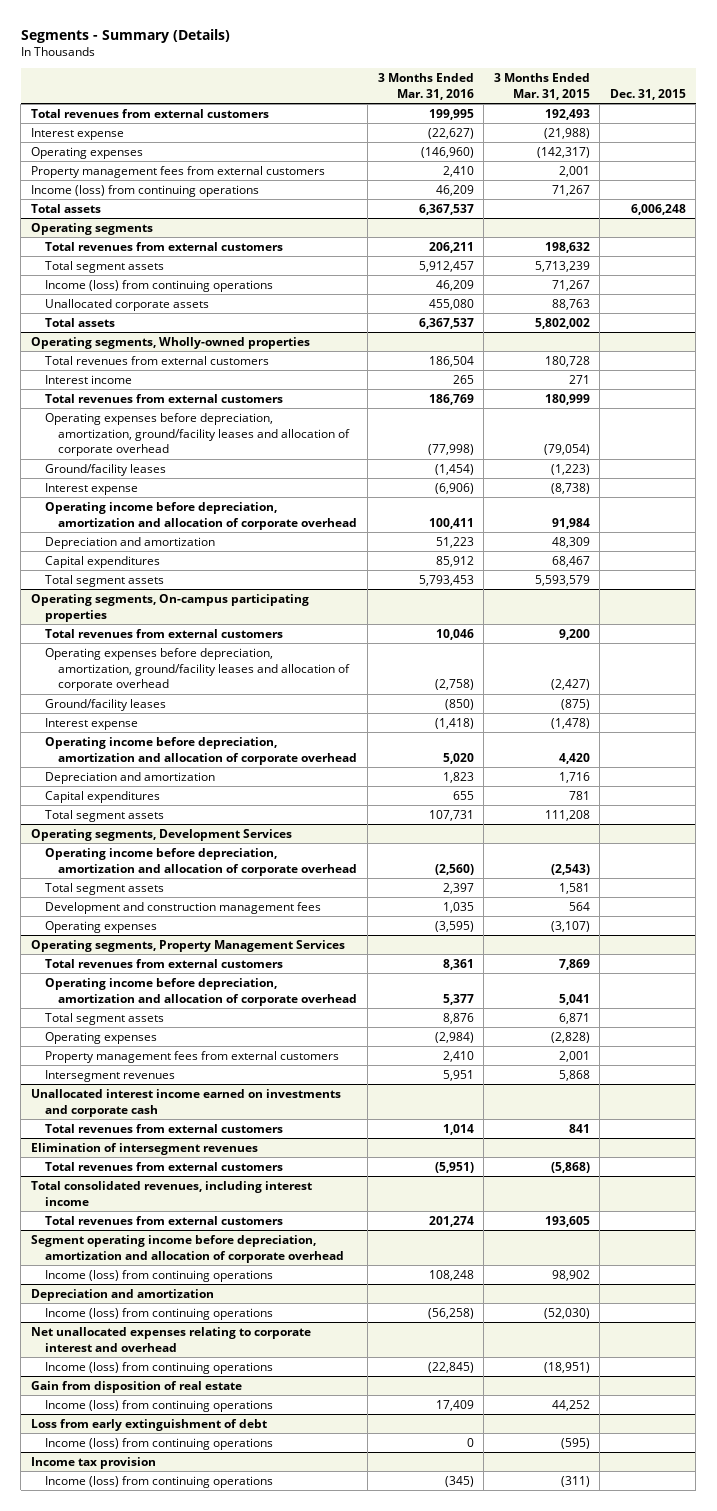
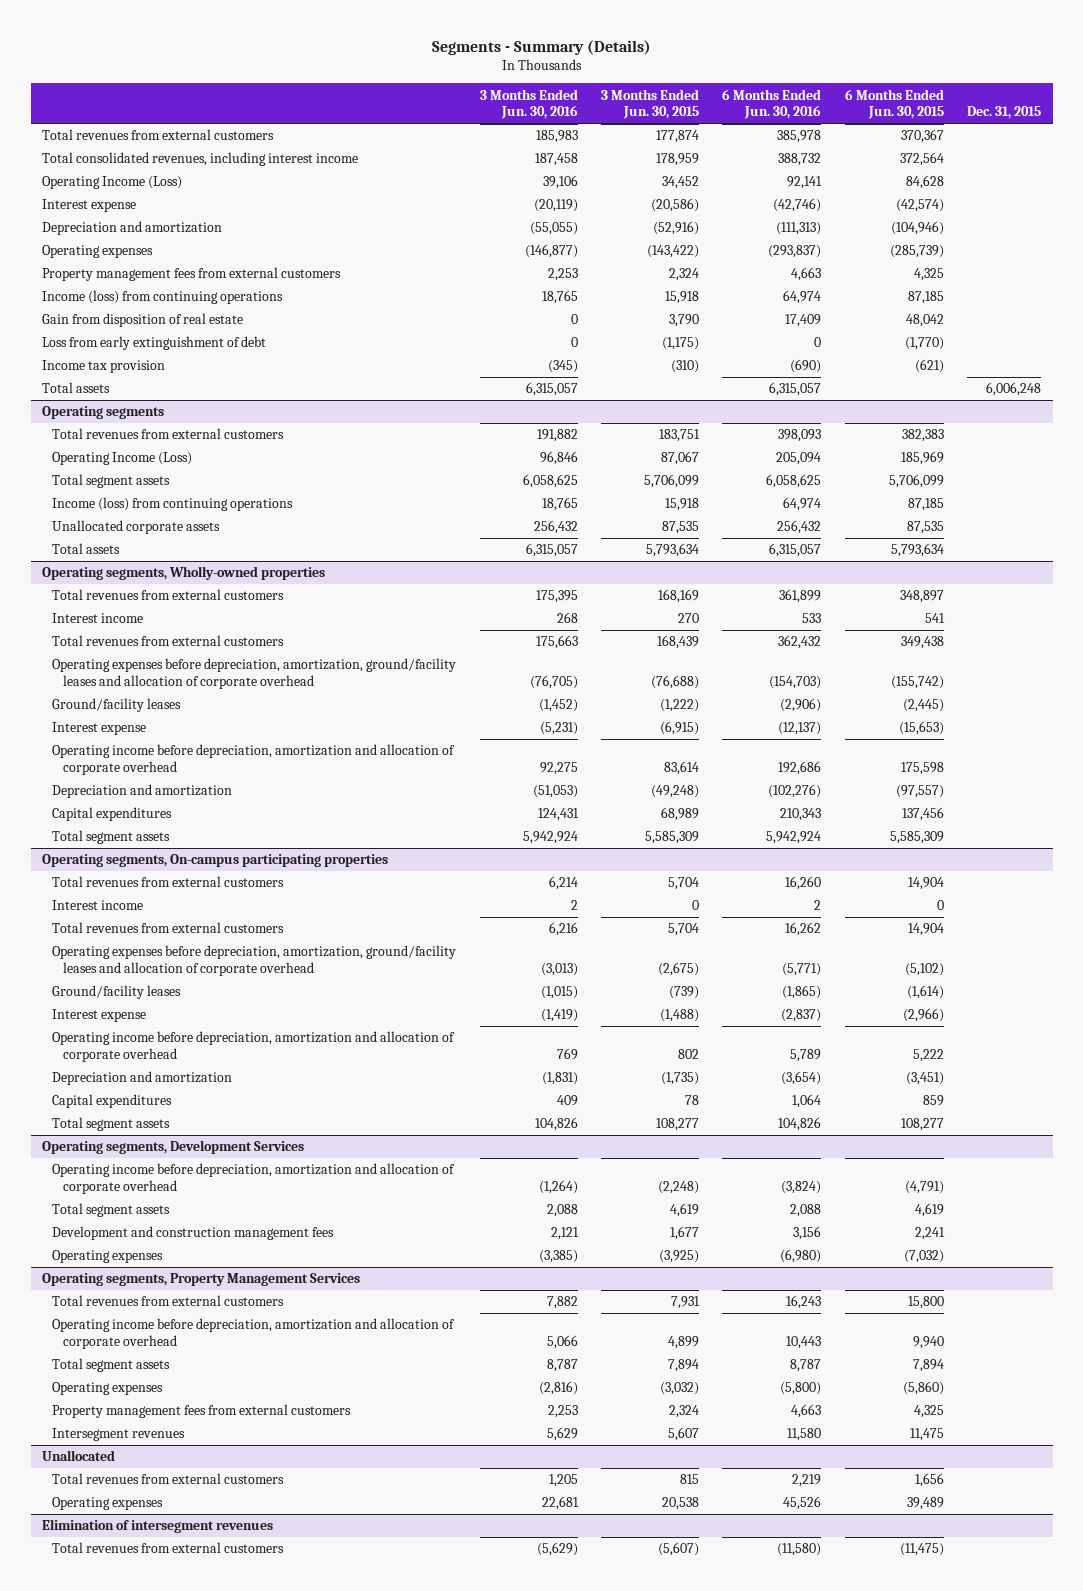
- | 3 Months Ended Mar. 31, 2016 | 3 Months Ended Mar. 31, 2015 | Dec. 31, 2015
+ | 3 Months Ended Jun. 30, 2016 | 3 Months Ended Jun. 30, 2015 | 6 Months Ended Jun. 30, 2016 | 6 Months Ended Jun. 30, 2015 | Dec. 31, 2015
+ Total consolidated revenues, including interest income | 187,458 | 178,959 | 388,732 | 372,564 |
+ Operating Income (Loss) | 39,106 | 34,452 | 92,141 | 84,628 |
+ Depreciation and amortization | (55,055) | (52,916) | (111,313) | (104,946) |
+ Gain from disposition of real estate | 0 | 3,790 | 17,409 | 48,042 |
+ Loss from early extinguishment of debt | 0 | (1,175) | 0 | (1,770) |
+ Income tax provision | (345) | (310) | (690) | (621) |
@ Operating segments
+ Operating Income (Loss) | 96,846 | 87,067 | 205,094 | 185,969 |
@ Operating segments, On-campus participating properties
+ Interest income | 2 | 0 | 2 | 0 |
+ Total revenues from external customers | 6,216 | 5,704 | 16,262 | 14,904 |
- Unallocated interest income earned on investments and corporate cash
+ Unallocated
+ Operating expenses | 22,681 | 20,538 | 45,526 | 39,489 |
- Total consolidated revenues, including interest income
- Total revenues from external customers | 201,274 | 193,605 |
- Segment operating income before depreciation, amortization and allocation of corporate overhead
- Income (loss) from continuing operations | 108,248 | 98,902 |
- Depreciation and amortization
- Income (loss) from continuing operations | (56,258) | (52,030) |
- Net unallocated expenses relating to corporate interest and overhead
- Income (loss) from continuing operations | (22,845) | (18,951) |
- Gain from disposition of real estate
- Income (loss) from continuing operations | 17,409 | 44,252 |
- Loss from early extinguishment of debt
- Income (loss) from continuing operations | 0 | (595) |
- Income tax provision
- Income (loss) from continuing operations | (345) | (311) |

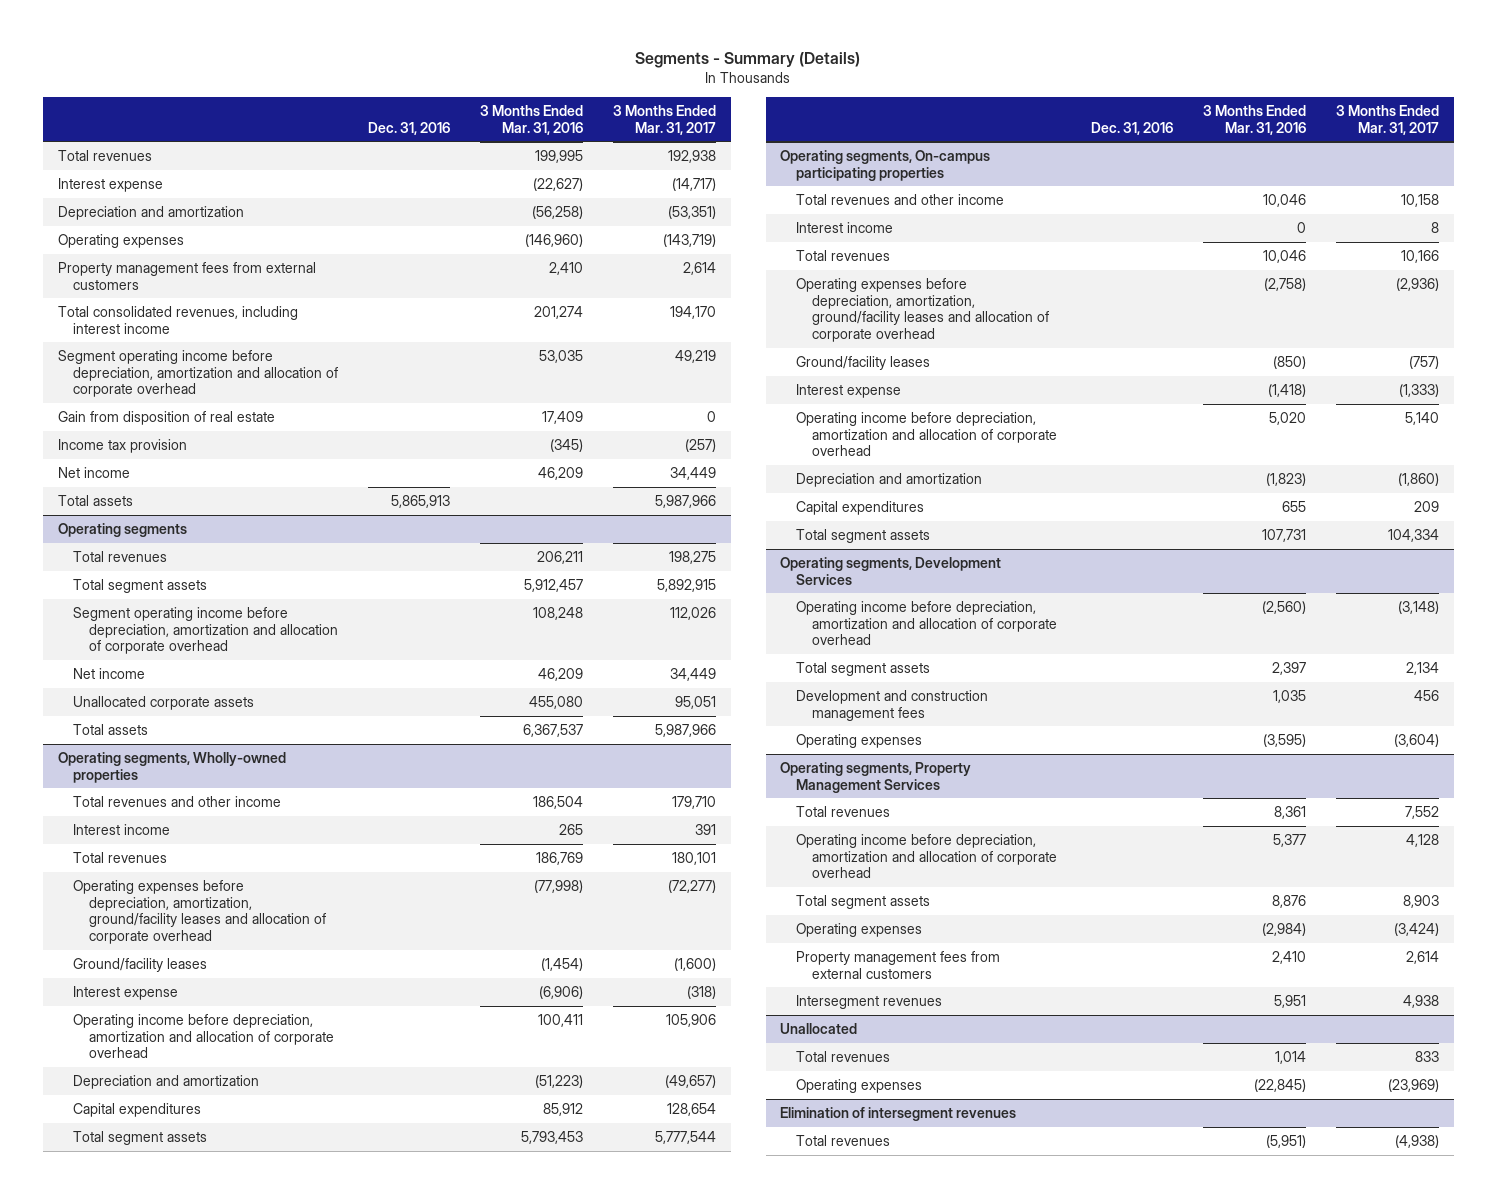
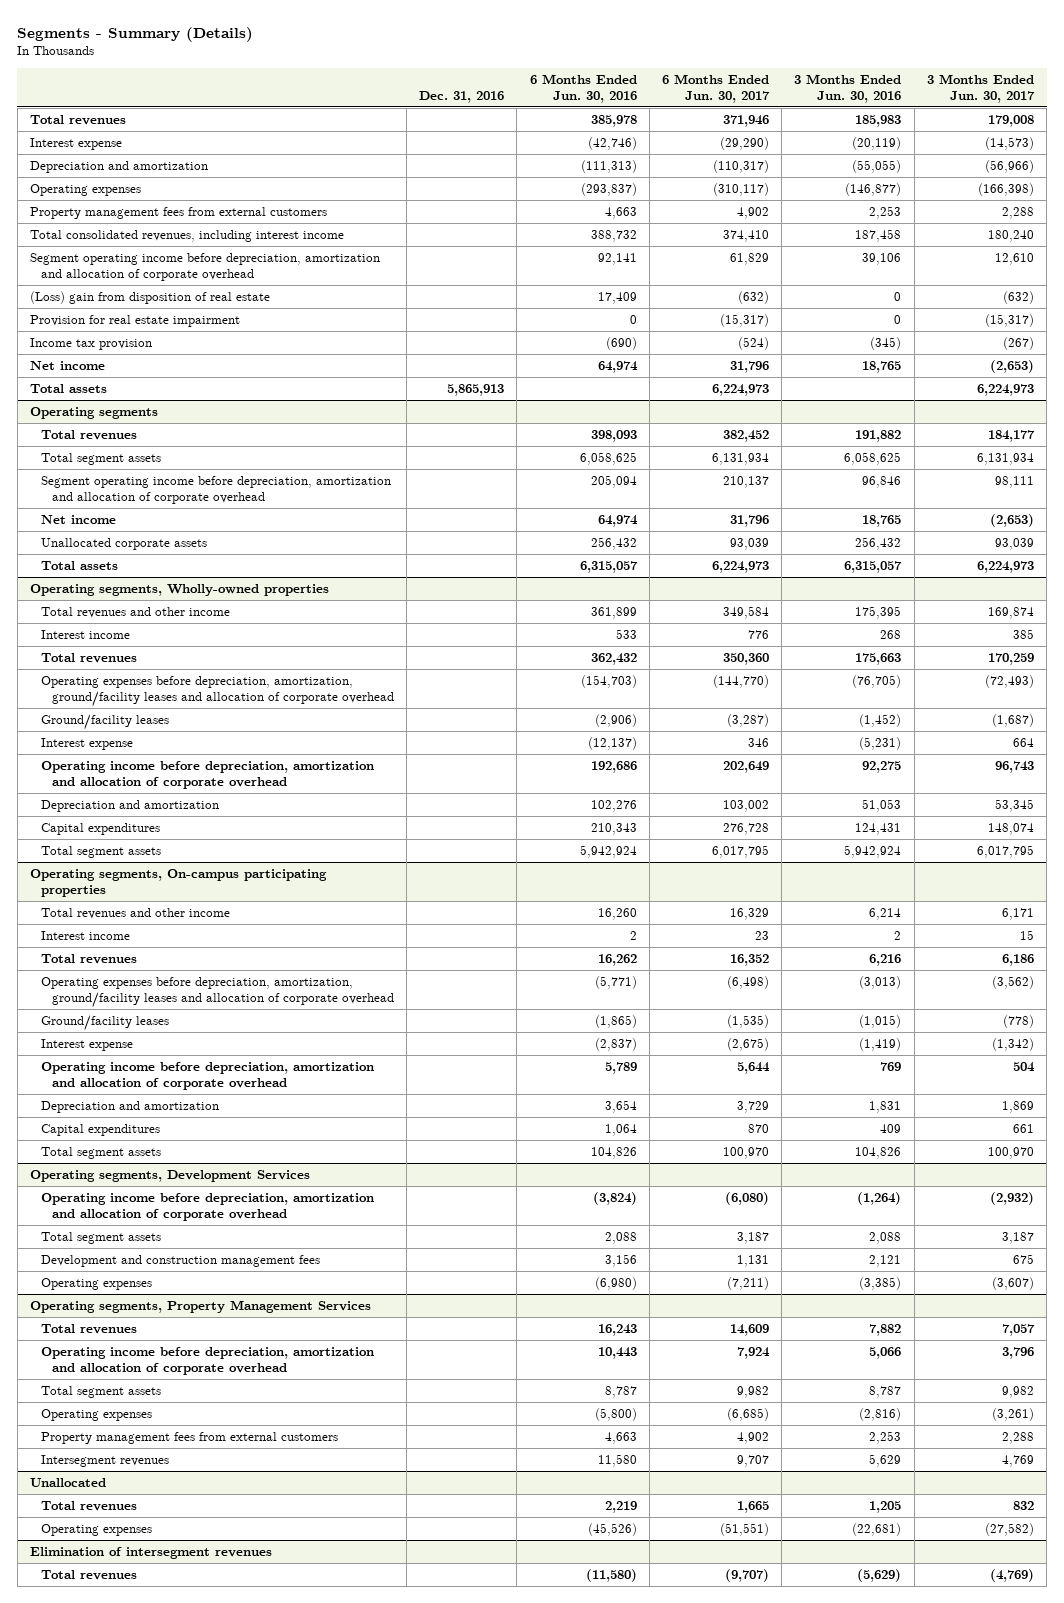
- | Dec. 31, 2016 | 3 Months Ended Mar. 31, 2016 | 3 Months Ended Mar. 31, 2017
+ | Dec. 31, 2016 | 6 Months Ended Jun. 30, 2016 | 6 Months Ended Jun. 30, 2017 | 3 Months Ended Jun. 30, 2016 | 3 Months Ended Jun. 30, 2017
- Gain from disposition of real estate | | 17,409 | 0
+ (Loss) gain from disposition of real estate | | 17,409 | (632) | 0 | (632)
+ Provision for real estate impairment | | 0 | (15,317) | 0 | (15,317)

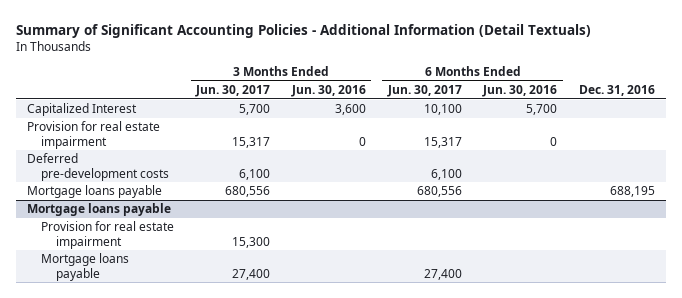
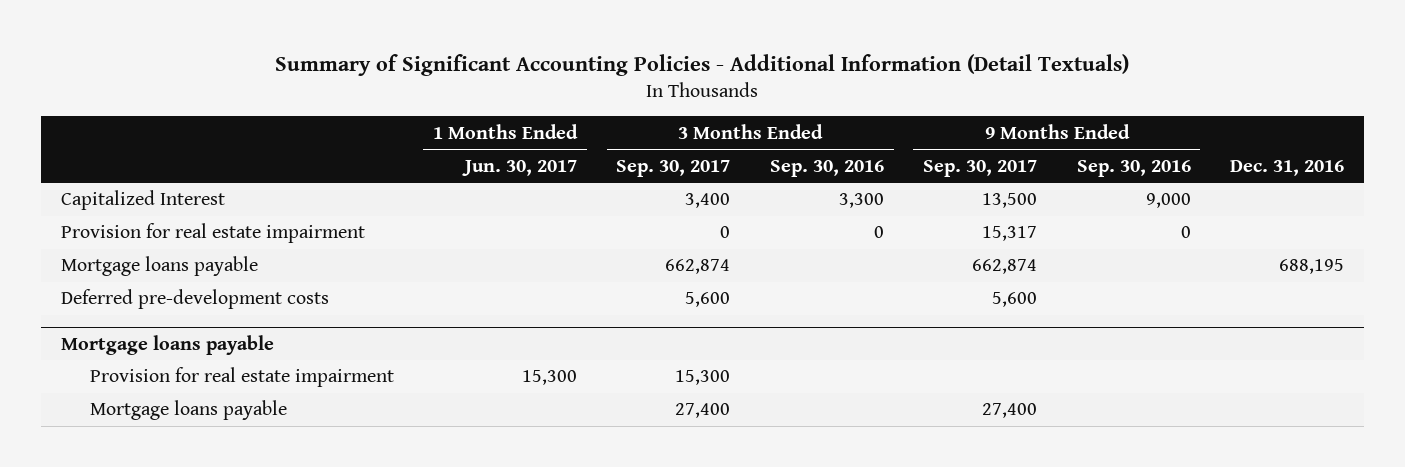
- | 3 Months Ended Jun. 30, 2017 | 3 Months Ended Jun. 30, 2016 | 6 Months Ended Jun. 30, 2017 | 6 Months Ended Jun. 30, 2016 | Dec. 31, 2016
+ | 1 Months Ended Jun. 30, 2017 | 3 Months Ended Sep. 30, 2017 | 3 Months Ended Sep. 30, 2016 | 9 Months Ended Sep. 30, 2017 | 9 Months Ended Sep. 30, 2016 | Dec. 31, 2016
moved down: Deferred pre-development costs | | 5,600 | | 5,600 | |

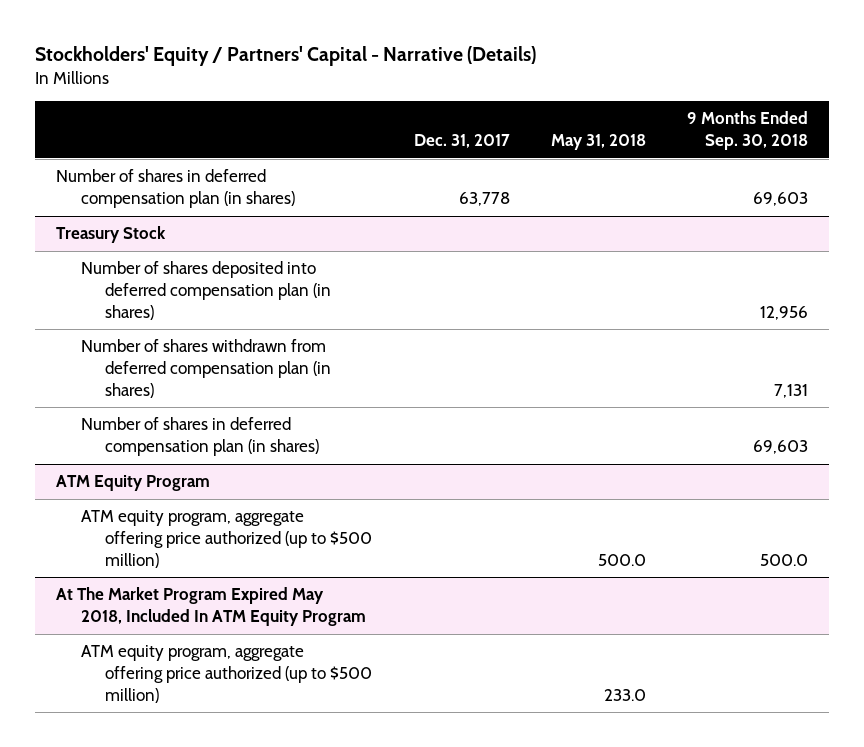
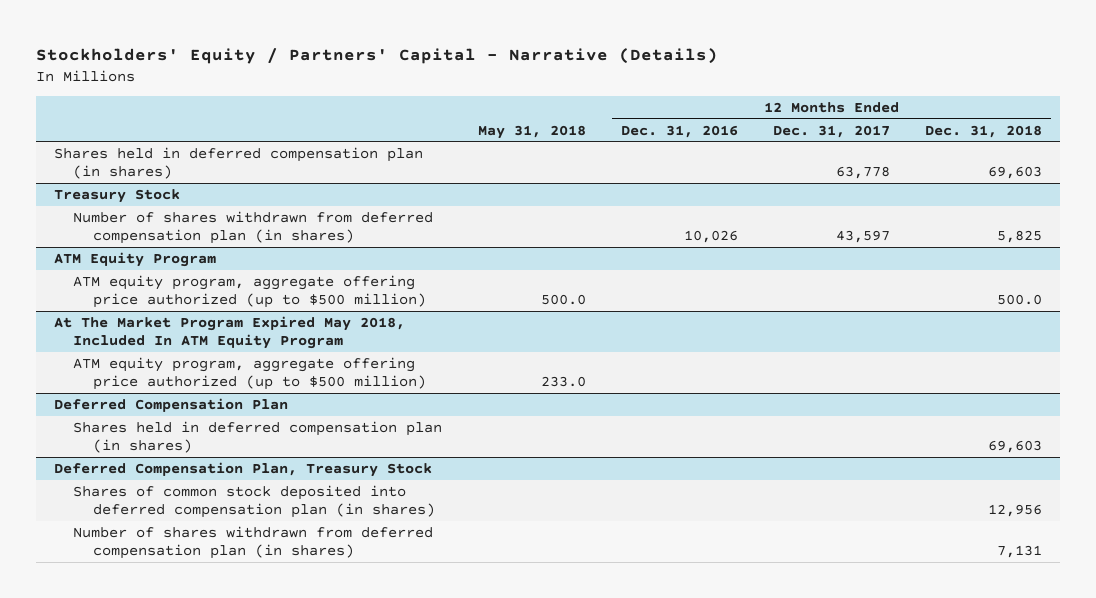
- | Dec. 31, 2017 | May 31, 2018 | 9 Months Ended Sep. 30, 2018
+ | May 31, 2018 | 12 Months Ended Dec. 31, 2016 | 12 Months Ended Dec. 31, 2017 | 12 Months Ended Dec. 31, 2018
- Number of shares in deferred compensation plan (in shares) | 63,778 | | 69,603
+ Shares held in deferred compensation plan (in shares) | | | 63,778 | 69,603
@ Treasury Stock
- Number of shares deposited into deferred compensation plan (in shares) | | | 12,956
- Number of shares in deferred compensation plan (in shares) | | | 69,603
+ Deferred Compensation Plan
+ Shares held in deferred compensation plan (in shares) | | | | 69,603
+ Deferred Compensation Plan, Treasury Stock
+ Shares of common stock deposited into deferred compensation plan (in shares) | | | | 12,956
+ Number of shares withdrawn from deferred compensation plan (in shares) | | | | 7,131

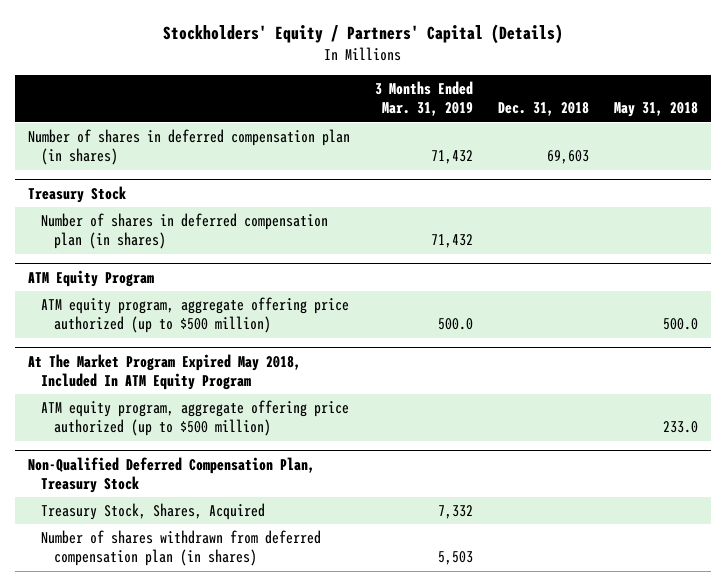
- Stockholders' Equity / Partners' Capital - Narrative (Details)
+ Stockholders' Equity / Partners' Capital (Details)
- | May 31, 2018 | 12 Months Ended Dec. 31, 2016 | 12 Months Ended Dec. 31, 2017 | 12 Months Ended Dec. 31, 2018
+ | 3 Months Ended Mar. 31, 2019 | Dec. 31, 2018 | May 31, 2018
- Shares held in deferred compensation plan (in shares) | | | 63,778 | 69,603
+ Number of shares in deferred compensation plan (in shares) | 71,432 | 69,603 |
@ Treasury Stock
- Number of shares withdrawn from deferred compensation plan (in shares) | | 10,026 | 43,597 | 5,825
+ Number of shares in deferred compensation plan (in shares) | 71,432 | |
- Deferred Compensation Plan
- Shares held in deferred compensation plan (in shares) | | | | 69,603
- Deferred Compensation Plan, Treasury Stock
- Shares of common stock deposited into deferred compensation plan (in shares) | | | | 12,956
+ Non-Qualified Deferred Compensation Plan, Treasury Stock
+ Treasury Stock, Shares, Acquired | 7,332 | |

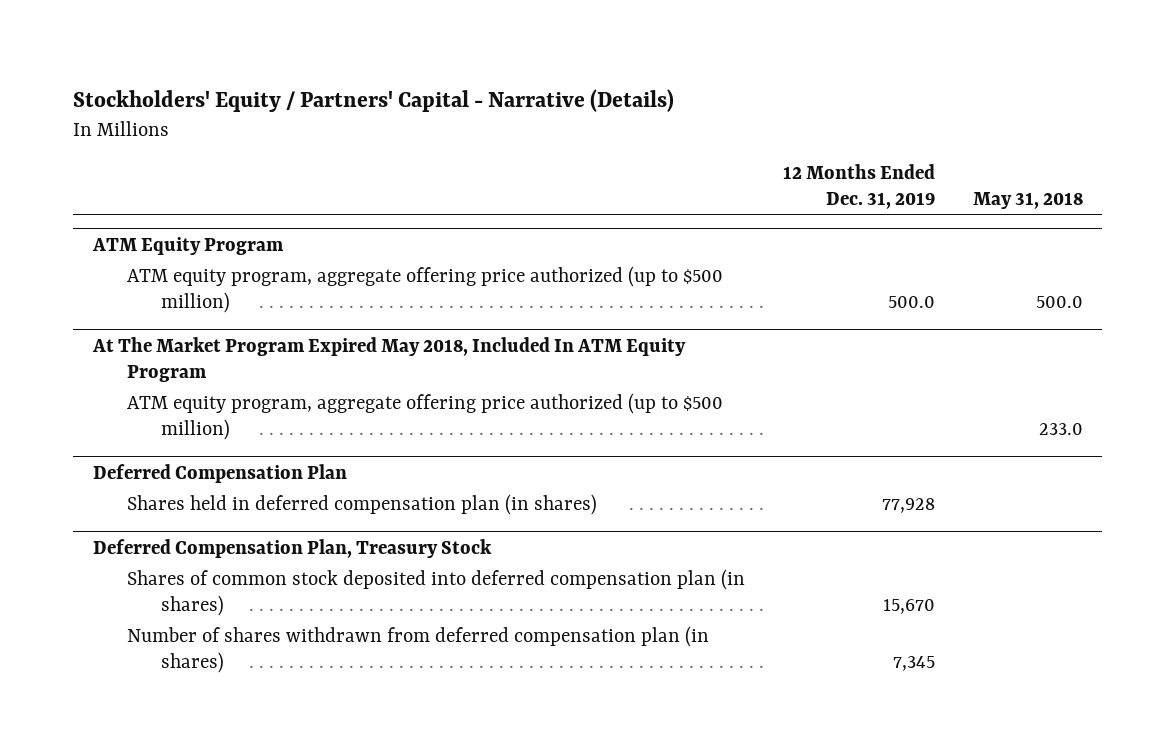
- Stockholders' Equity / Partners' Capital (Details)
+ Stockholders' Equity / Partners' Capital - Narrative (Details)
- | 3 Months Ended Mar. 31, 2019 | Dec. 31, 2018 | May 31, 2018
+ | 12 Months Ended Dec. 31, 2019 | May 31, 2018
- Number of shares in deferred compensation plan (in shares) | 71,432 | 69,603 |
- Treasury Stock
- Number of shares in deferred compensation plan (in shares) | 71,432 | |
- Non-Qualified Deferred Compensation Plan, Treasury Stock
- Treasury Stock, Shares, Acquired | 7,332 | |
+ Deferred Compensation Plan
+ Shares held in deferred compensation plan (in shares) | 77,928 |
+ Deferred Compensation Plan, Treasury Stock
+ Shares of common stock deposited into deferred compensation plan (in shares) | 15,670 |

